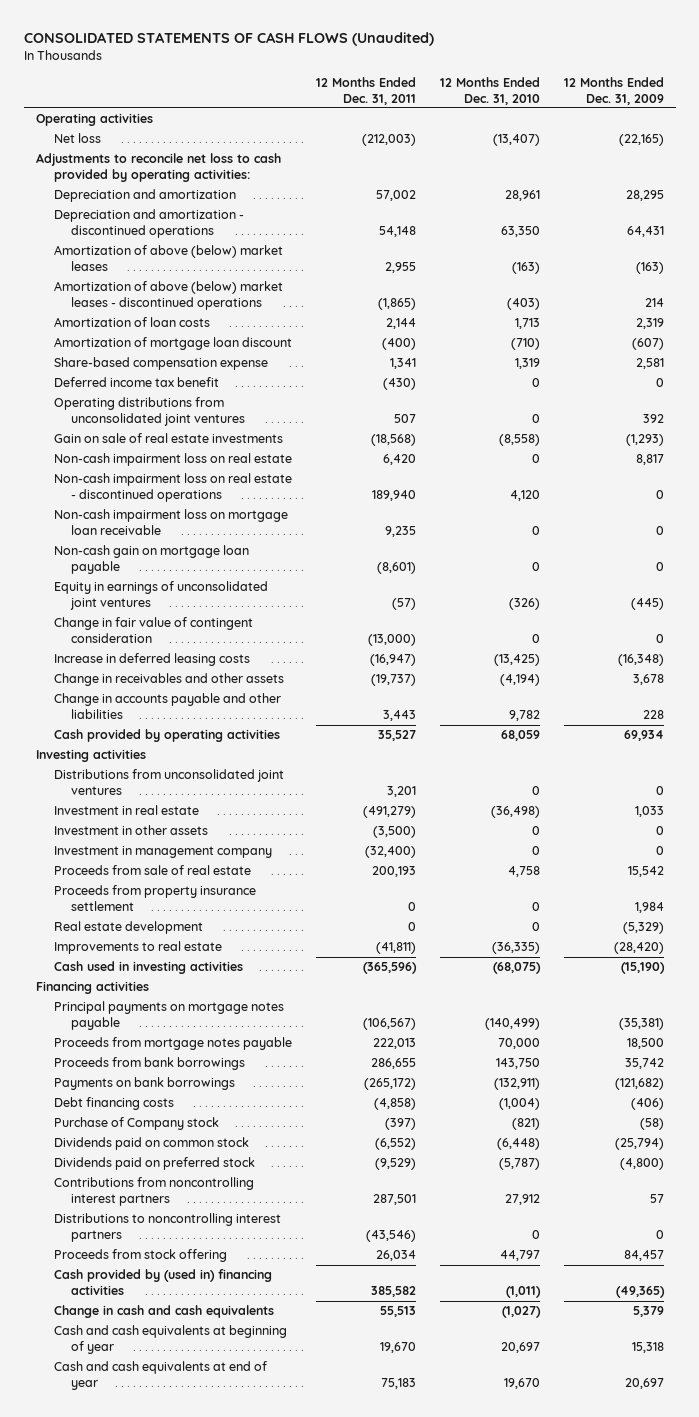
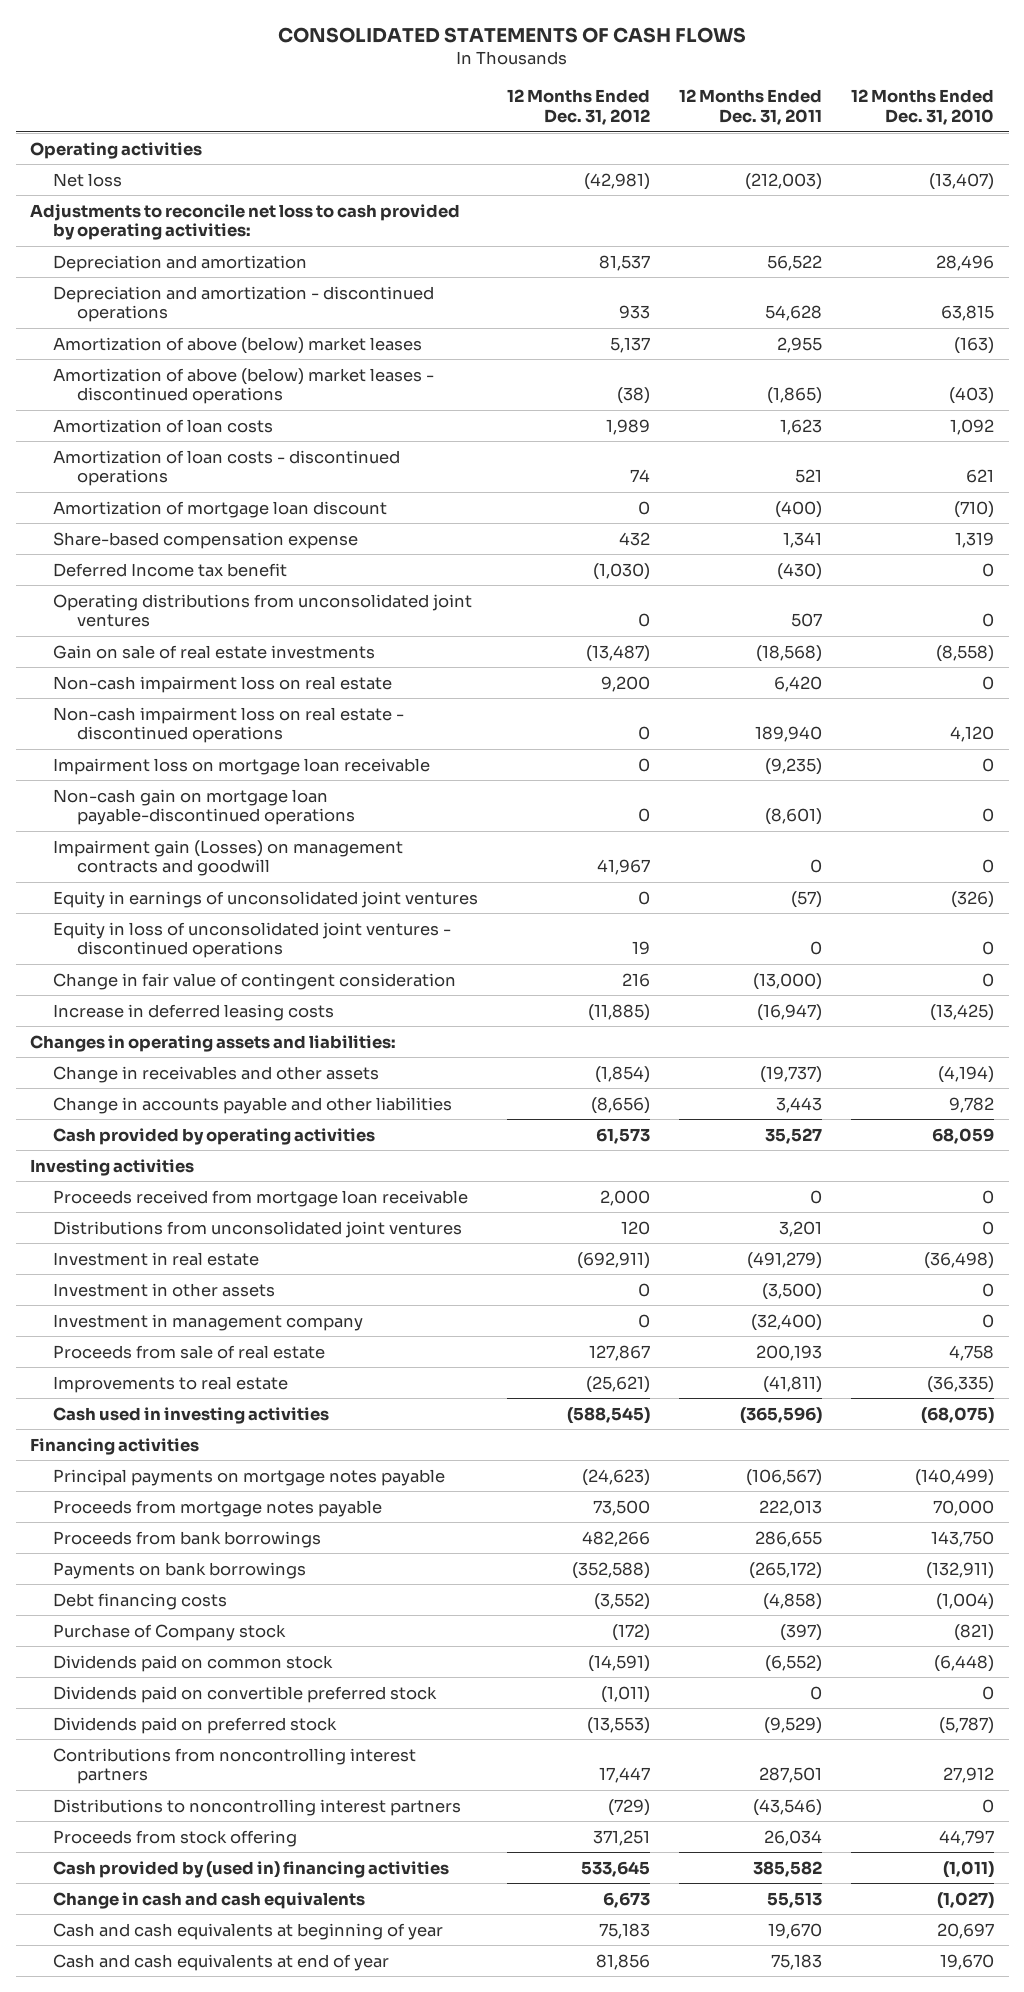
- CONSOLIDATED STATEMENTS OF CASH FLOWS (Unaudited)
+ CONSOLIDATED STATEMENTS OF CASH FLOWS
- | 12 Months Ended Dec. 31, 2011 | 12 Months Ended Dec. 31, 2010 | 12 Months Ended Dec. 31, 2009
+ | 12 Months Ended Dec. 31, 2012 | 12 Months Ended Dec. 31, 2011 | 12 Months Ended Dec. 31, 2010
- Depreciation and amortization | 57,002 | 28,961 | 28,295
- Depreciation and amortization - discontinued operations | 54,148 | 63,350 | 64,431
+ Depreciation and amortization | 81,537 | 56,522 | 28,496
+ Depreciation and amortization - discontinued operations | 933 | 54,628 | 63,815
- Amortization of loan costs | 2,144 | 1,713 | 2,319
+ Amortization of loan costs | 1,989 | 1,623 | 1,092
+ Amortization of loan costs - discontinued operations | 74 | 521 | 621
- Deferred income tax benefit | (430) | 0 | 0
+ Deferred Income tax benefit | (1,030) | (430) | 0
- Non-cash impairment loss on mortgage loan receivable | 9,235 | 0 | 0
- Non-cash gain on mortgage loan payable | (8,601) | 0 | 0
+ Impairment loss on mortgage loan receivable | 0 | (9,235) | 0
+ Non-cash gain on mortgage loan payable-discontinued operations | 0 | (8,601) | 0
+ Impairment gain (Losses) on management contracts and goodwill | 41,967 | 0 | 0
+ Equity in loss of unconsolidated joint ventures - discontinued operations | 19 | 0 | 0
+ Changes in operating assets and liabilities:
+ Proceeds received from mortgage loan receivable | 2,000 | 0 | 0
- Proceeds from property insurance settlement | 0 | 0 | 1,984
- Real estate development | 0 | 0 | (5,329)
+ Dividends paid on convertible preferred stock | (1,011) | 0 | 0

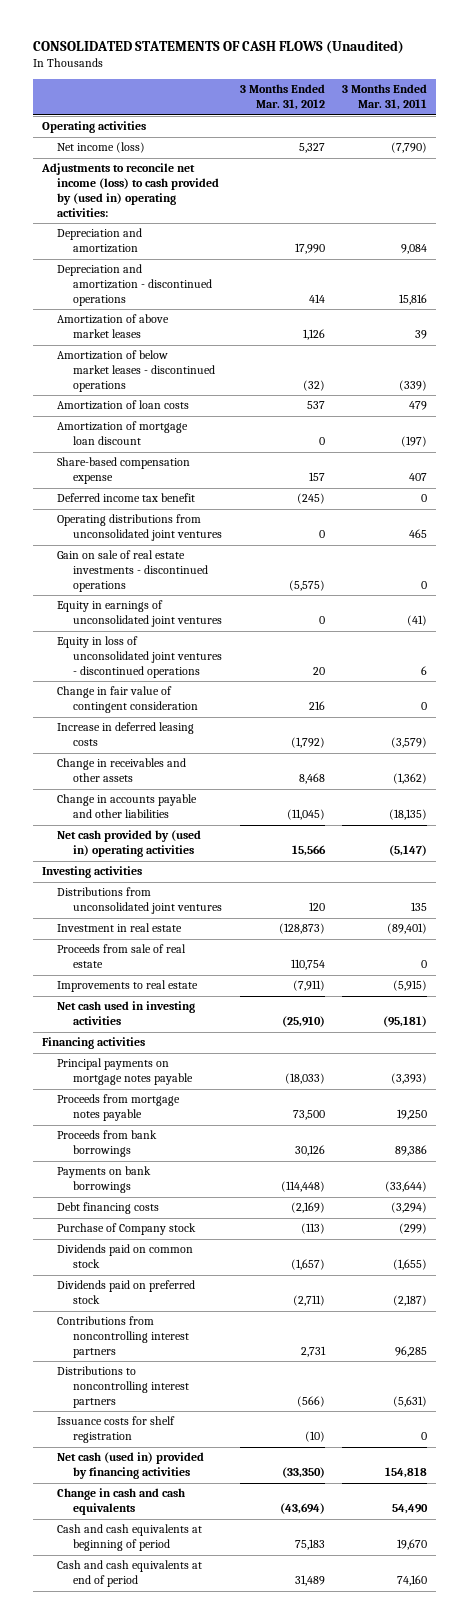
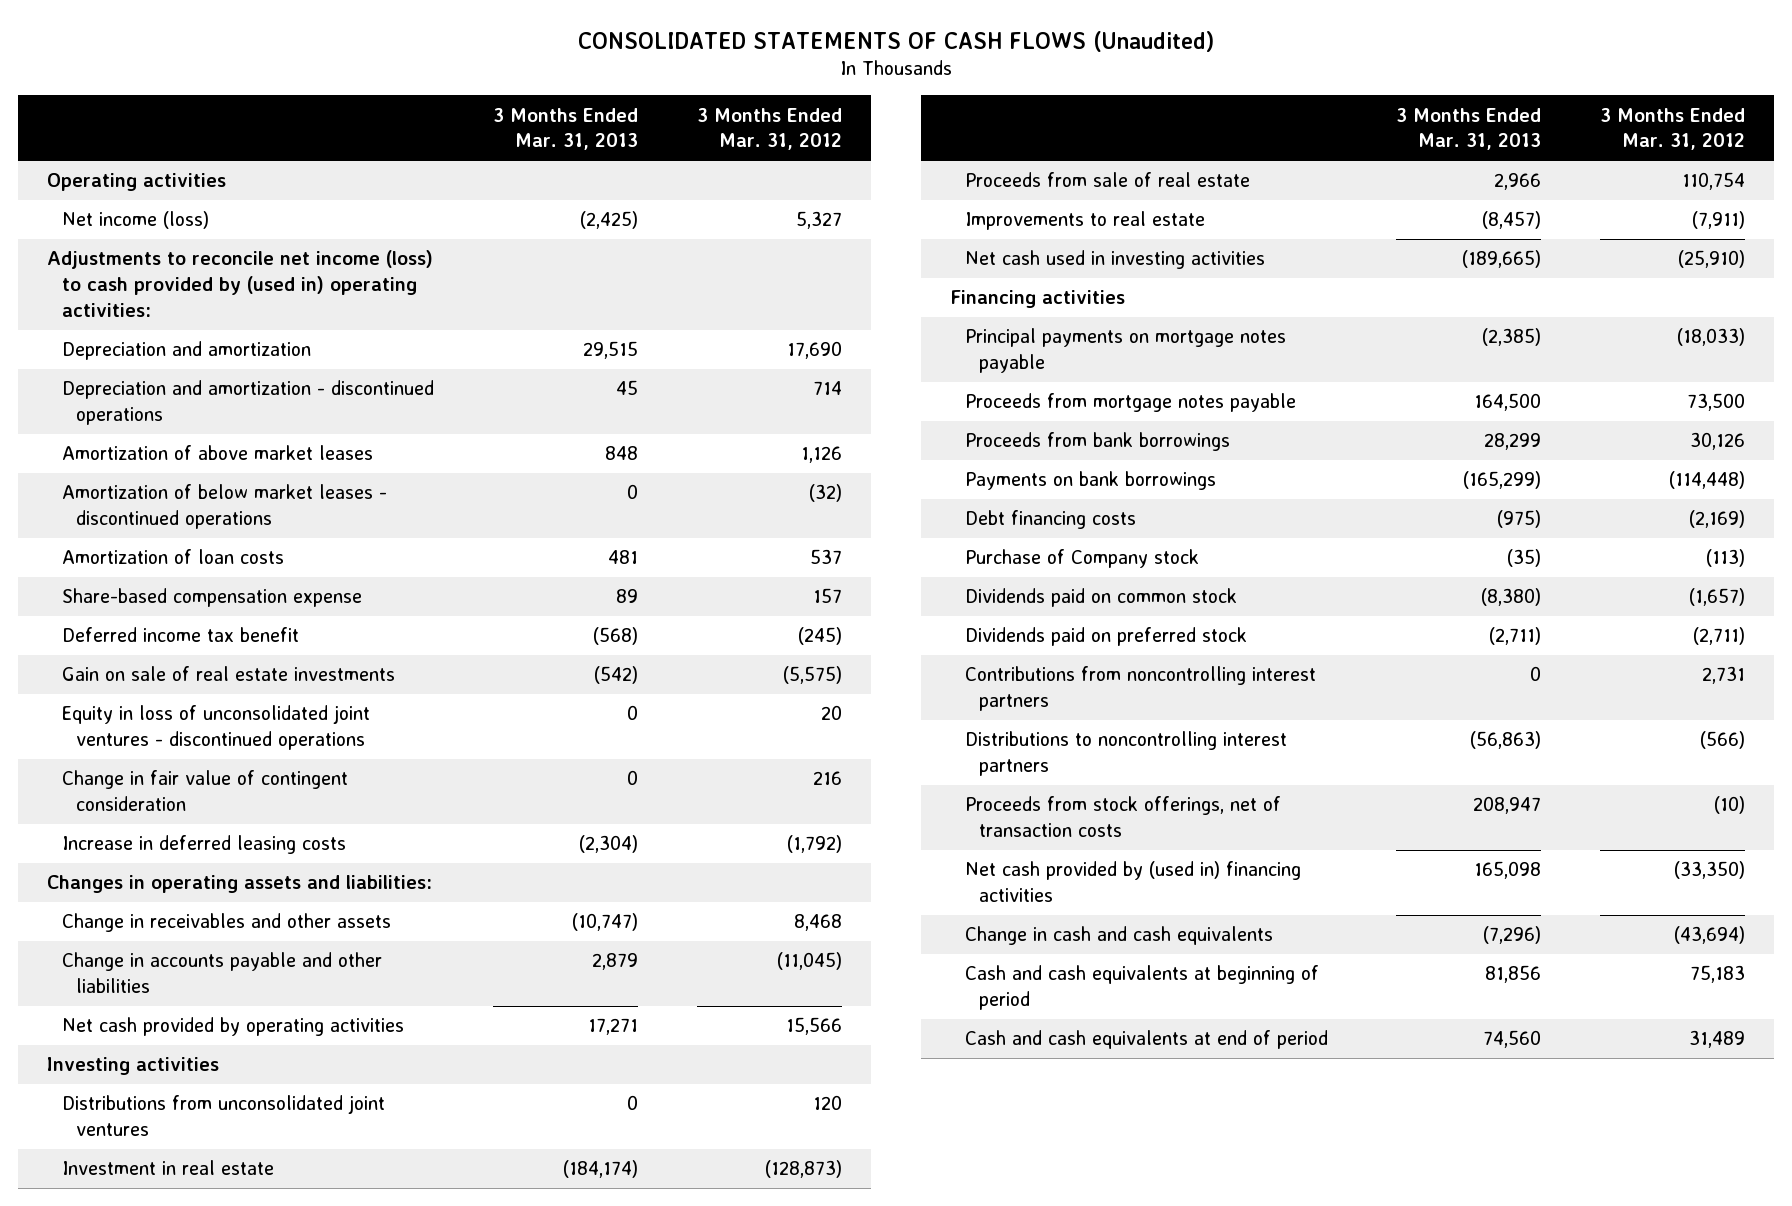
- | 3 Months Ended Mar. 31, 2012 | 3 Months Ended Mar. 31, 2011
+ | 3 Months Ended Mar. 31, 2013 | 3 Months Ended Mar. 31, 2012
- Depreciation and amortization | 17,990 | 9,084
- Depreciation and amortization - discontinued operations | 414 | 15,816
+ Depreciation and amortization | 29,515 | 17,690
+ Depreciation and amortization - discontinued operations | 45 | 714
- Amortization of mortgage loan discount | 0 | (197)
- Operating distributions from unconsolidated joint ventures | 0 | 465
- Gain on sale of real estate investments - discontinued operations | (5,575) | 0
- Equity in earnings of unconsolidated joint ventures | 0 | (41)
+ Gain on sale of real estate investments | (542) | (5,575)
+ Changes in operating assets and liabilities:
- Net cash provided by (used in) operating activities | 15,566 | (5,147)
+ Net cash provided by operating activities | 17,271 | 15,566
- Issuance costs for shelf registration | (10) | 0
- Net cash (used in) provided by financing activities | (33,350) | 154,818
+ Proceeds from stock offerings, net of transaction costs | 208,947 | (10)
+ Net cash provided by (used in) financing activities | 165,098 | (33,350)

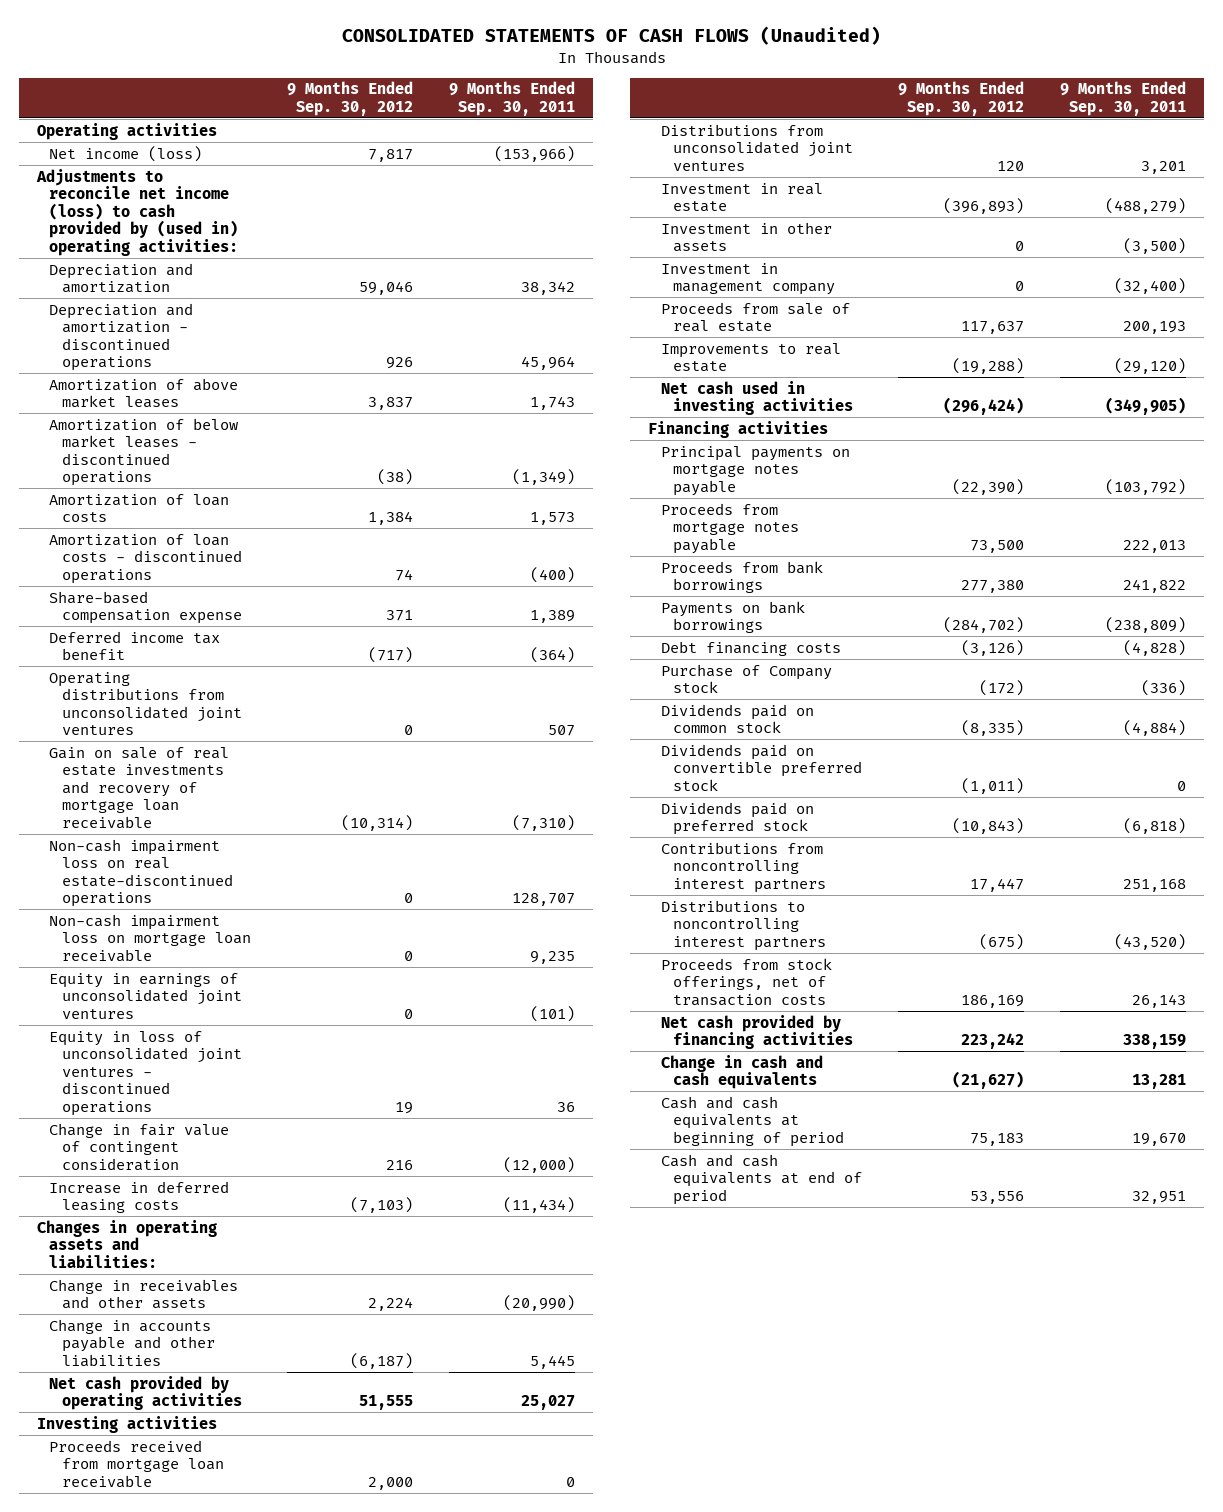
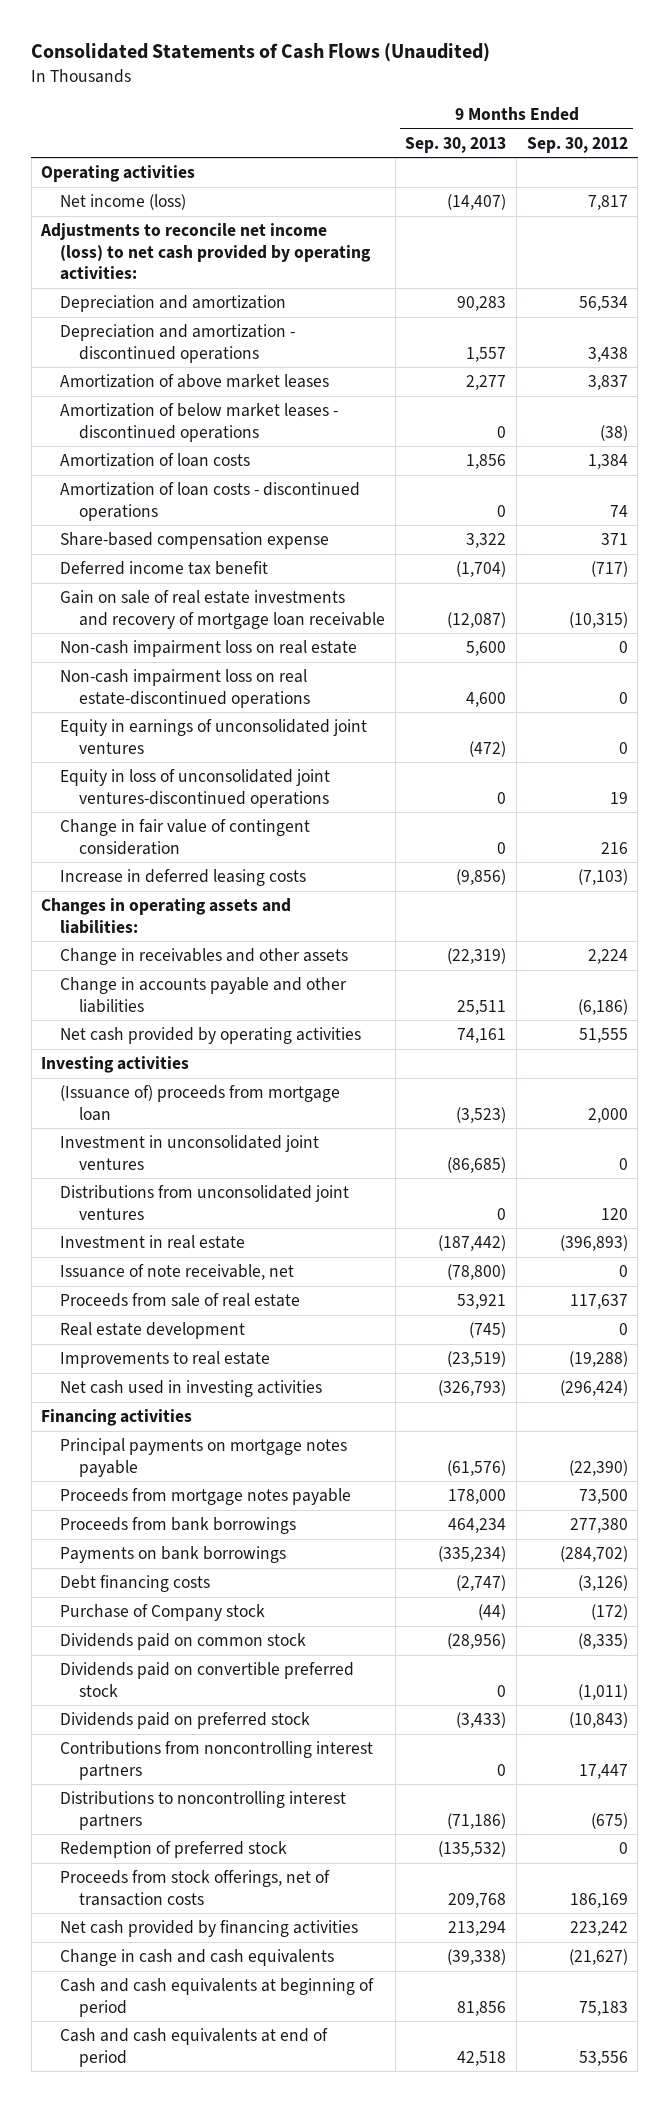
- CONSOLIDATED STATEMENTS OF CASH FLOWS (Unaudited)
+ Consolidated Statements of Cash Flows (Unaudited)
- | 9 Months Ended Sep. 30, 2012 | 9 Months Ended Sep. 30, 2011
+ | 9 Months Ended Sep. 30, 2013 | 9 Months Ended Sep. 30, 2012
- Adjustments to reconcile net income (loss) to cash provided by (used in) operating activities:
- Depreciation and amortization | 59,046 | 38,342
- Depreciation and amortization - discontinued operations | 926 | 45,964
+ Adjustments to reconcile net income (loss) to net cash provided by operating activities:
+ Depreciation and amortization | 90,283 | 56,534
+ Depreciation and amortization - discontinued operations | 1,557 | 3,438
- Operating distributions from unconsolidated joint ventures | 0 | 507
- Gain on sale of real estate investments and recovery of mortgage loan receivable | (10,314) | (7,310)
+ Gain on sale of real estate investments and recovery of mortgage loan receivable | (12,087) | (10,315)
+ Non-cash impairment loss on real estate | 5,600 | 0
- Non-cash impairment loss on mortgage loan receivable | 0 | 9,235
- Equity in loss of unconsolidated joint ventures - discontinued operations | 19 | 36
+ Equity in loss of unconsolidated joint ventures-discontinued operations | 0 | 19
- Change in accounts payable and other liabilities | (6,187) | 5,445
+ Change in accounts payable and other liabilities | 25,511 | (6,186)
- Proceeds received from mortgage loan receivable | 2,000 | 0
+ (Issuance of) proceeds from mortgage loan | (3,523) | 2,000
+ Investment in unconsolidated joint ventures | (86,685) | 0
- Investment in other assets | 0 | (3,500)
- Investment in management company | 0 | (32,400)
+ Issuance of note receivable, net | (78,800) | 0
+ Real estate development | (745) | 0
+ Redemption of preferred stock | (135,532) | 0

